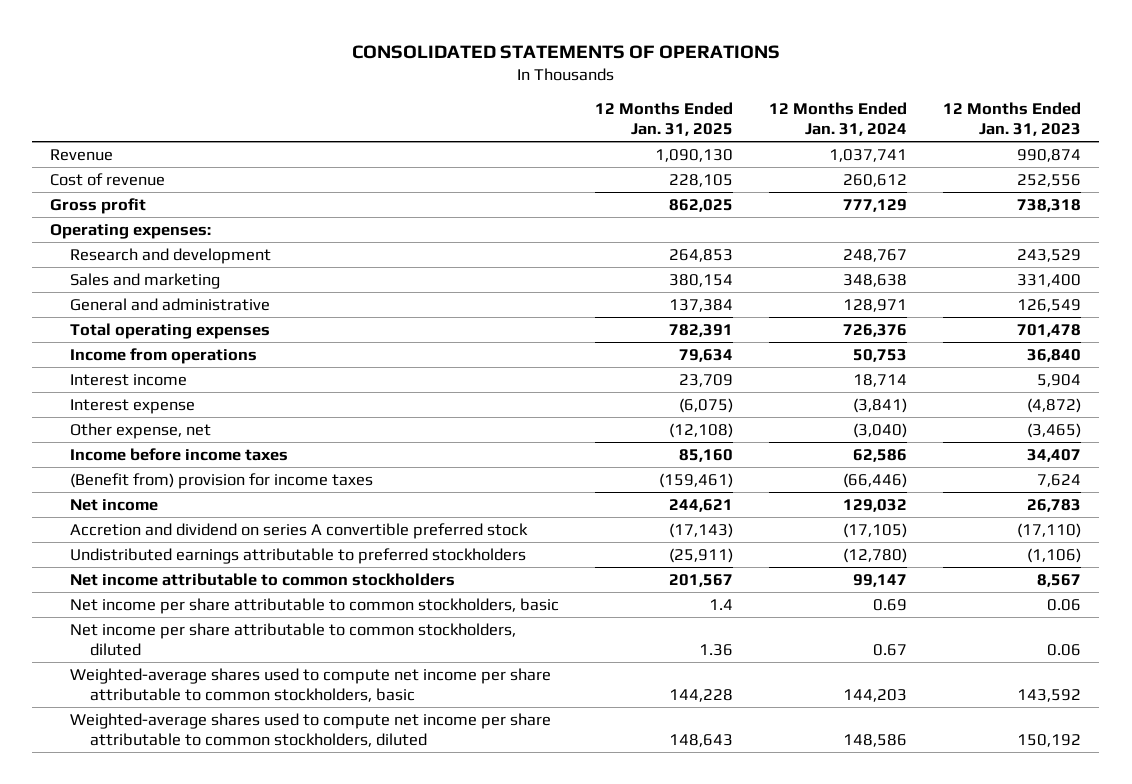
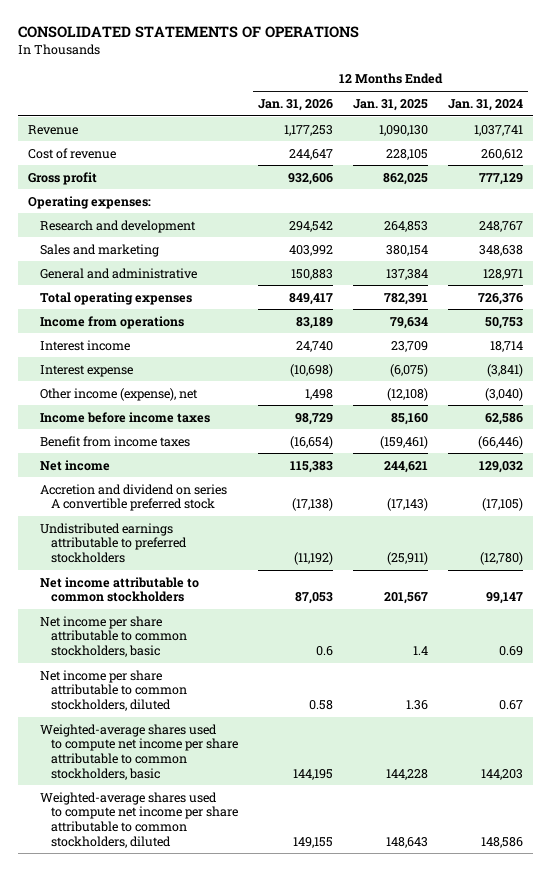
- | 12 Months Ended Jan. 31, 2025 | 12 Months Ended Jan. 31, 2024 | 12 Months Ended Jan. 31, 2023
+ | 12 Months Ended Jan. 31, 2026 | 12 Months Ended Jan. 31, 2025 | 12 Months Ended Jan. 31, 2024
- Other expense, net | (12,108) | (3,040) | (3,465)
+ Other income (expense), net | 1,498 | (12,108) | (3,040)
- (Benefit from) provision for income taxes | (159,461) | (66,446) | 7,624
+ Benefit from income taxes | (16,654) | (159,461) | (66,446)

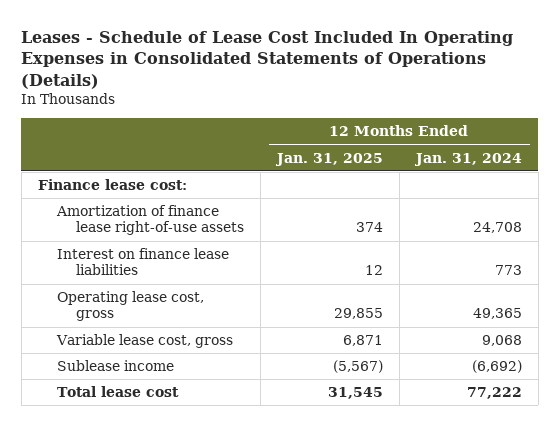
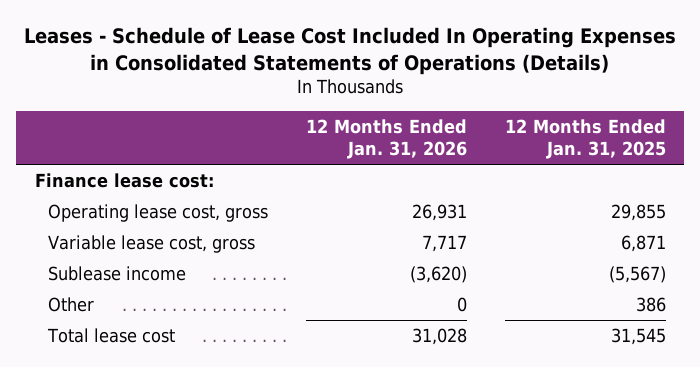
- | 12 Months Ended Jan. 31, 2025 | 12 Months Ended Jan. 31, 2024
+ | 12 Months Ended Jan. 31, 2026 | 12 Months Ended Jan. 31, 2025
- Amortization of finance lease right-of-use assets | 374 | 24,708
- Interest on finance lease liabilities | 12 | 773
+ Other | 0 | 386

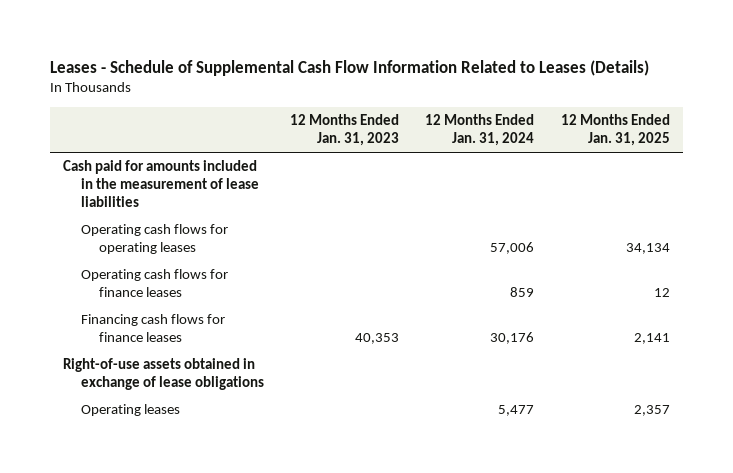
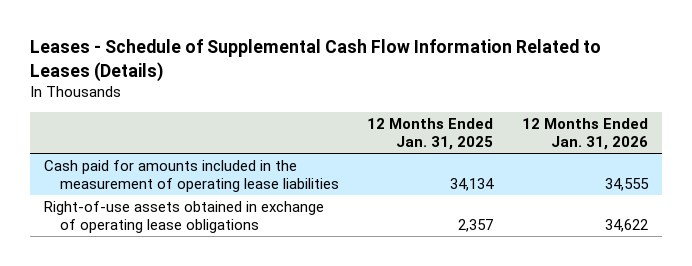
- | 12 Months Ended Jan. 31, 2023 | 12 Months Ended Jan. 31, 2024 | 12 Months Ended Jan. 31, 2025
+ | 12 Months Ended Jan. 31, 2025 | 12 Months Ended Jan. 31, 2026
- Cash paid for amounts included in the measurement of lease liabilities
- Operating cash flows for operating leases | | 57,006 | 34,134
- Operating cash flows for finance leases | | 859 | 12
- Financing cash flows for finance leases | 40,353 | 30,176 | 2,141
- Right-of-use assets obtained in exchange of lease obligations
- Operating leases | | 5,477 | 2,357
+ Cash paid for amounts included in the measurement of operating lease liabilities | 34,134 | 34,555
+ Right-of-use assets obtained in exchange of operating lease obligations | 2,357 | 34,622

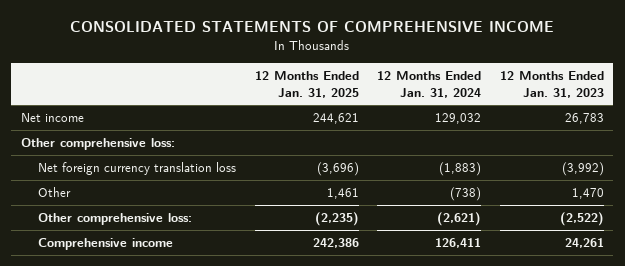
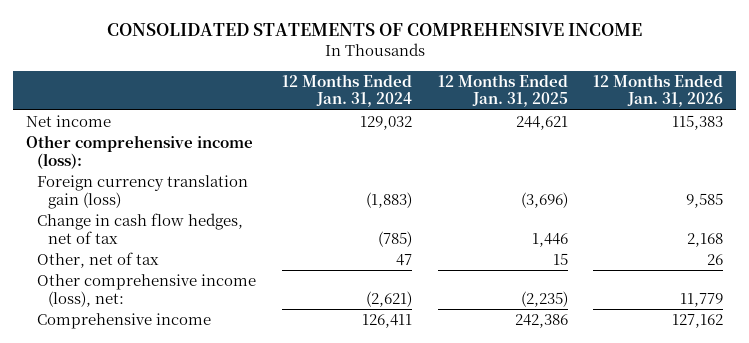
- | 12 Months Ended Jan. 31, 2025 | 12 Months Ended Jan. 31, 2024 | 12 Months Ended Jan. 31, 2023
+ | 12 Months Ended Jan. 31, 2024 | 12 Months Ended Jan. 31, 2025 | 12 Months Ended Jan. 31, 2026
- Other comprehensive loss:
- Net foreign currency translation loss | (3,696) | (1,883) | (3,992)
- Other | 1,461 | (738) | 1,470
- Other comprehensive loss: | (2,235) | (2,621) | (2,522)
+ Other comprehensive income (loss):
+ Foreign currency translation gain (loss) | (1,883) | (3,696) | 9,585
+ Change in cash flow hedges, net of tax | (785) | 1,446 | 2,168
+ Other, net of tax | 47 | 15 | 26
+ Other comprehensive income (loss), net: | (2,621) | (2,235) | 11,779

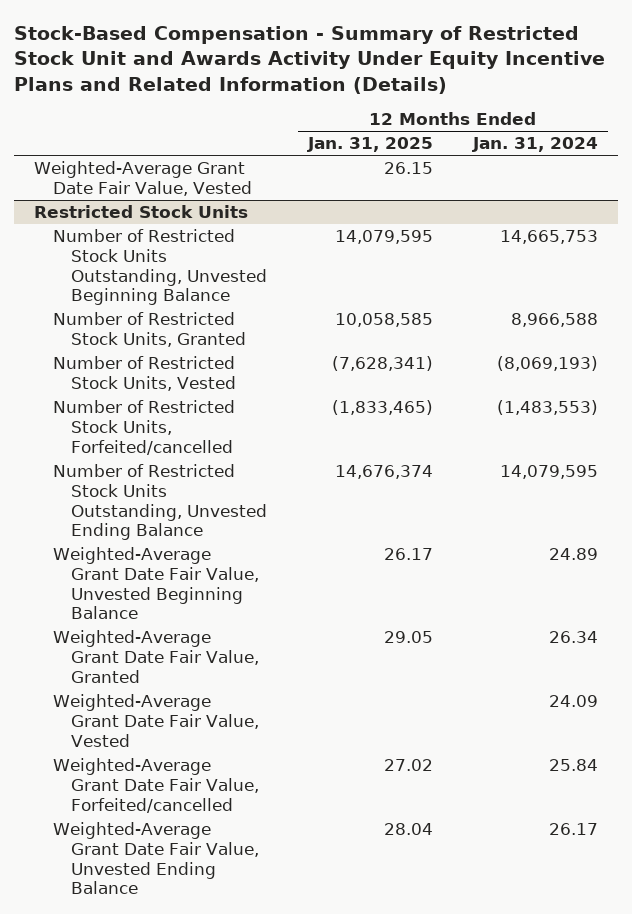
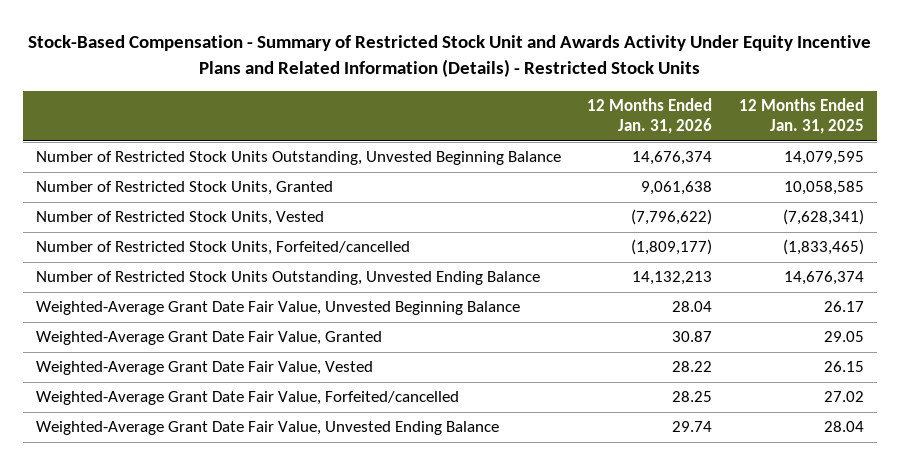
- Stock-Based Compensation - Summary of Restricted Stock Unit and Awards Activity Under Equity Incentive Plans and Related Information (Details)
+ Stock-Based Compensation - Summary of Restricted Stock Unit and Awards Activity Under Equity Incentive Plans and Related Information (Details) - Restricted Stock Units
- | 12 Months Ended Jan. 31, 2025 | 12 Months Ended Jan. 31, 2024
+ | 12 Months Ended Jan. 31, 2026 | 12 Months Ended Jan. 31, 2025
- Restricted Stock Units
- Weighted-Average Grant Date Fair Value, Vested | | 24.09
moved down: Weighted-Average Grant Date Fair Value, Vested | 28.22 | 26.15

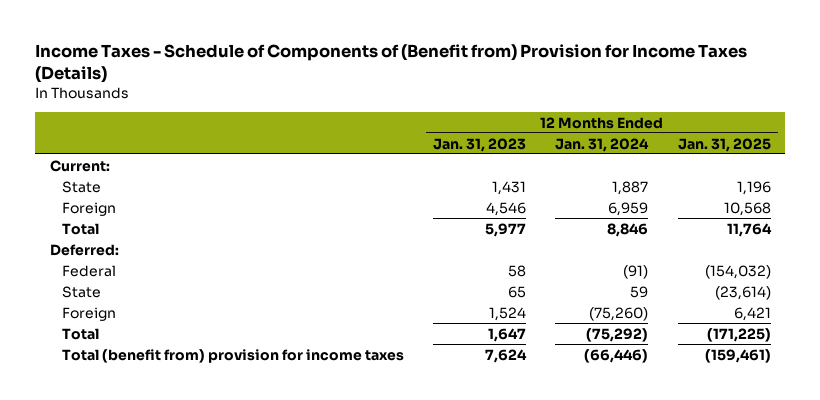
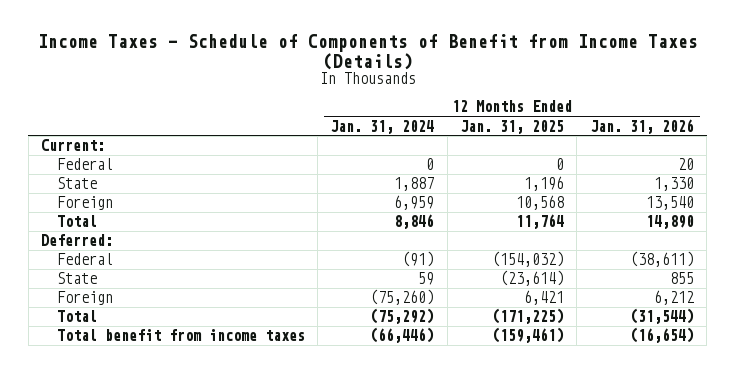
- Income Taxes - Schedule of Components of (Benefit from) Provision for Income Taxes (Details)
+ Income Taxes - Schedule of Components of Benefit from Income Taxes (Details)
- | 12 Months Ended Jan. 31, 2023 | 12 Months Ended Jan. 31, 2024 | 12 Months Ended Jan. 31, 2025
+ | 12 Months Ended Jan. 31, 2024 | 12 Months Ended Jan. 31, 2025 | 12 Months Ended Jan. 31, 2026
+ Federal | 0 | 0 | 20
- Total (benefit from) provision for income taxes | 7,624 | (66,446) | (159,461)
+ Total benefit from income taxes | (66,446) | (159,461) | (16,654)

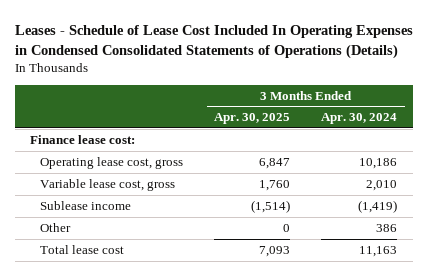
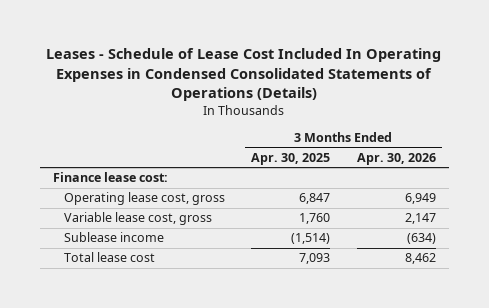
- | 3 Months Ended Apr. 30, 2025 | 3 Months Ended Apr. 30, 2024
+ | 3 Months Ended Apr. 30, 2025 | 3 Months Ended Apr. 30, 2026
- Other | 0 | 386

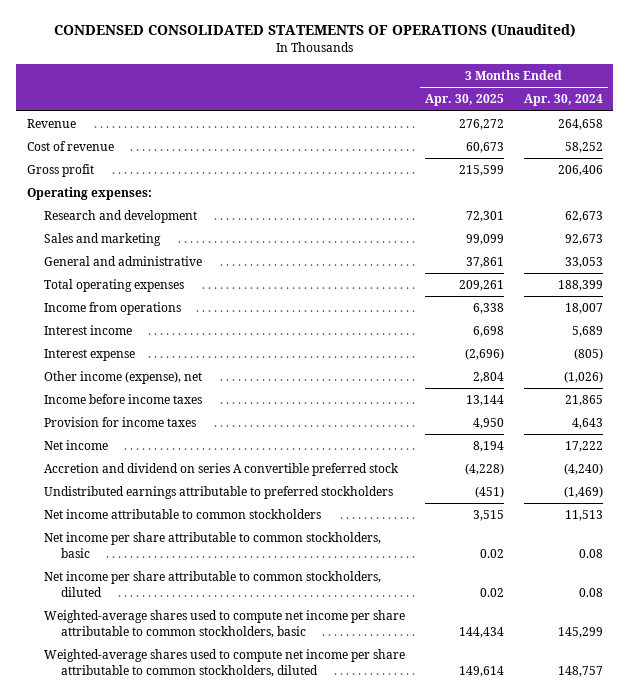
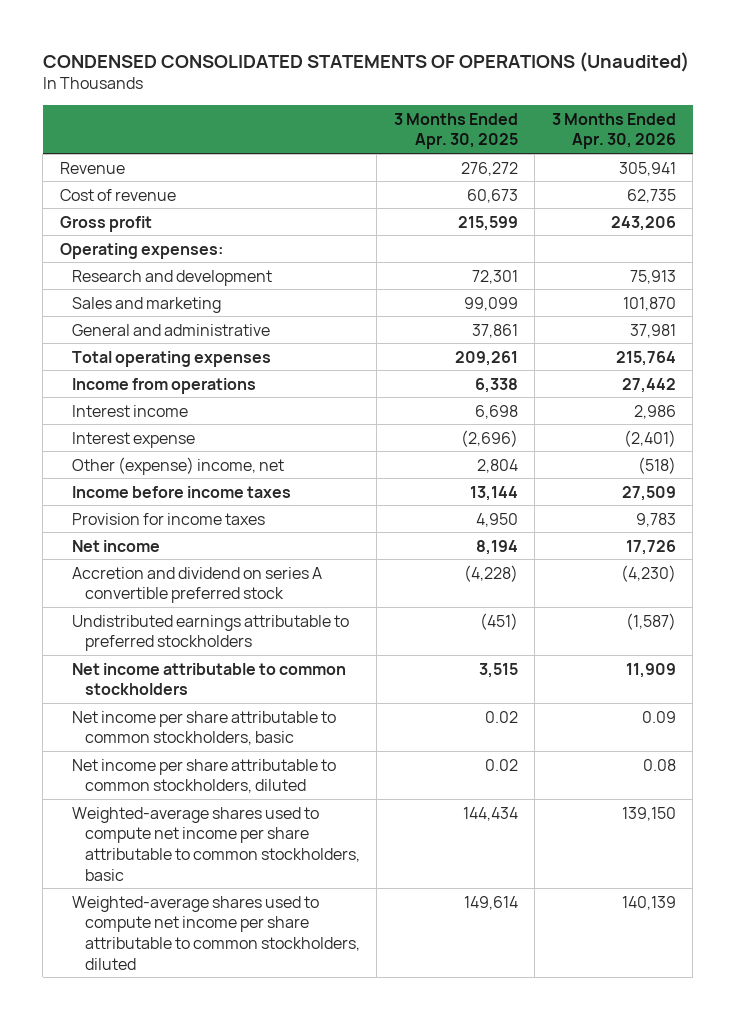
- | 3 Months Ended Apr. 30, 2025 | 3 Months Ended Apr. 30, 2024
+ | 3 Months Ended Apr. 30, 2025 | 3 Months Ended Apr. 30, 2026
- Other income (expense), net | 2,804 | (1,026)
+ Other (expense) income, net | 2,804 | (518)

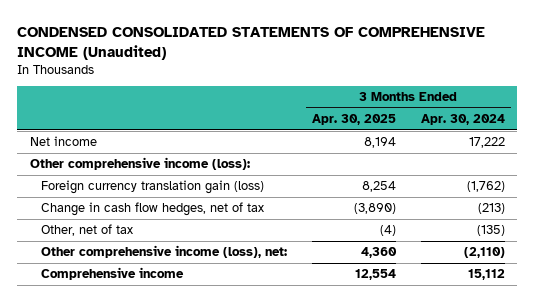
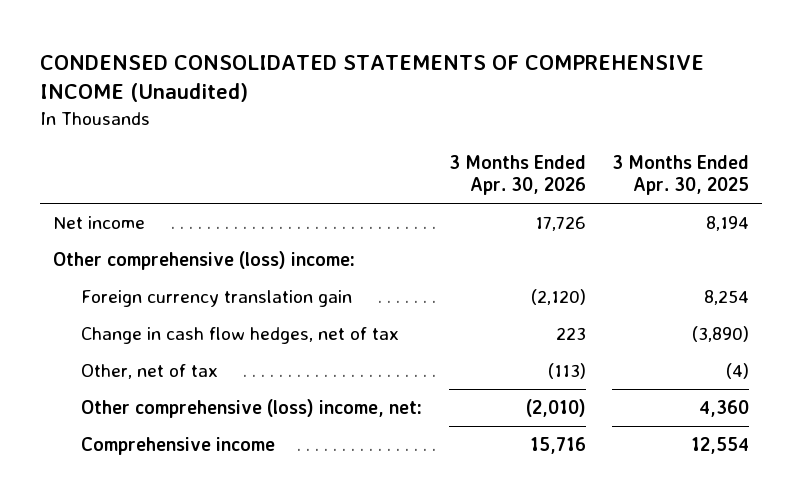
- | 3 Months Ended Apr. 30, 2025 | 3 Months Ended Apr. 30, 2024
+ | 3 Months Ended Apr. 30, 2026 | 3 Months Ended Apr. 30, 2025
- Other comprehensive income (loss):
- Foreign currency translation gain (loss) | 8,254 | (1,762)
+ Other comprehensive (loss) income:
+ Foreign currency translation gain | (2,120) | 8,254
- Other comprehensive income (loss), net: | 4,360 | (2,110)
+ Other comprehensive (loss) income, net: | (2,010) | 4,360

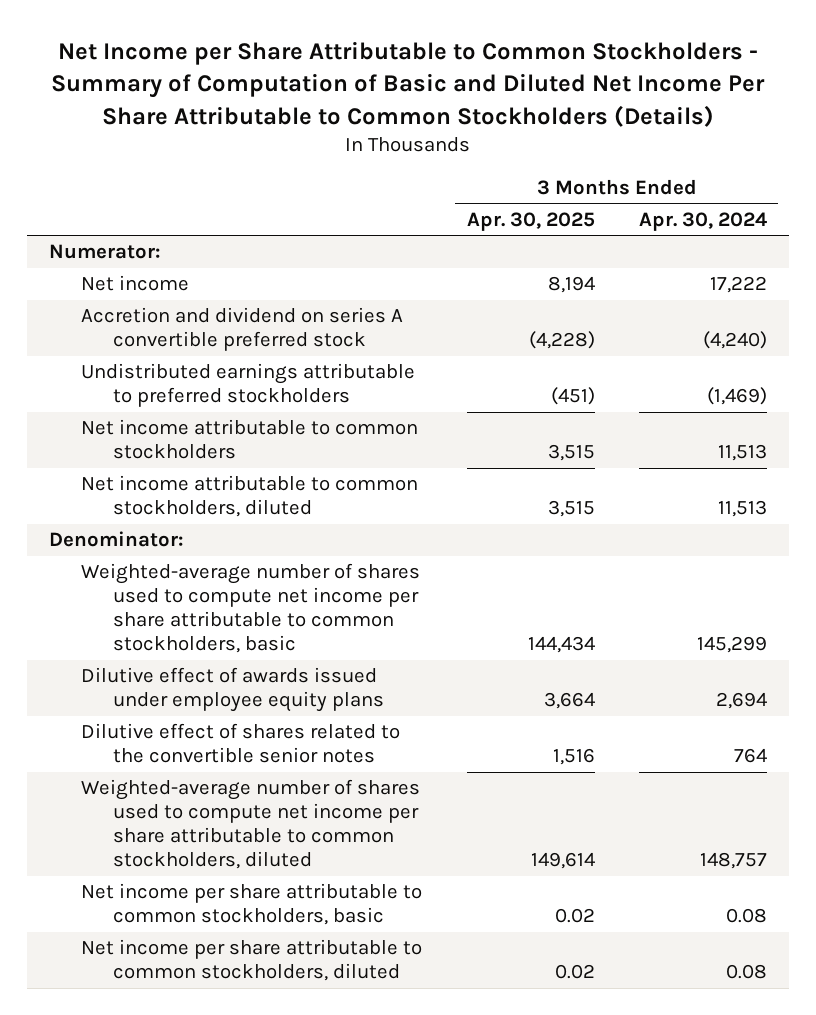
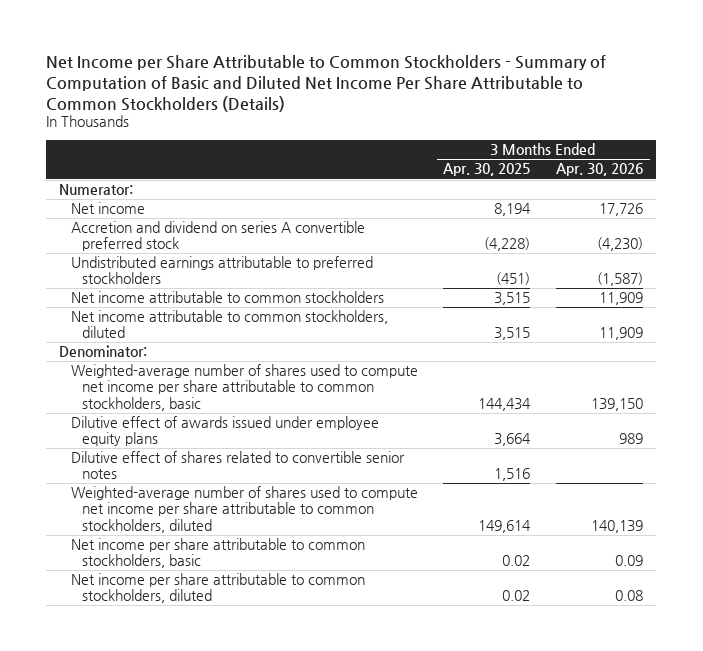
- | 3 Months Ended Apr. 30, 2025 | 3 Months Ended Apr. 30, 2024
+ | 3 Months Ended Apr. 30, 2025 | 3 Months Ended Apr. 30, 2026
- Dilutive effect of shares related to the convertible senior notes | 1,516 | 764
+ Dilutive effect of shares related to convertible senior notes | 1,516 |

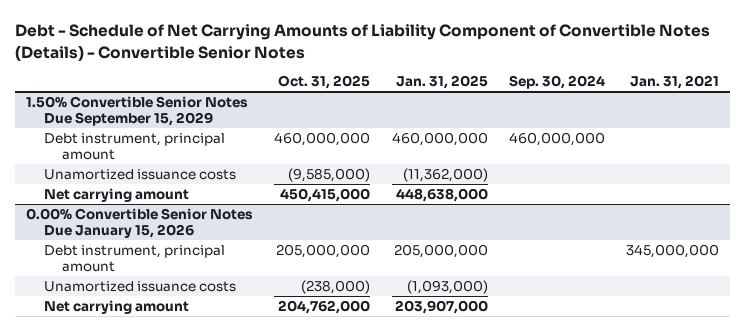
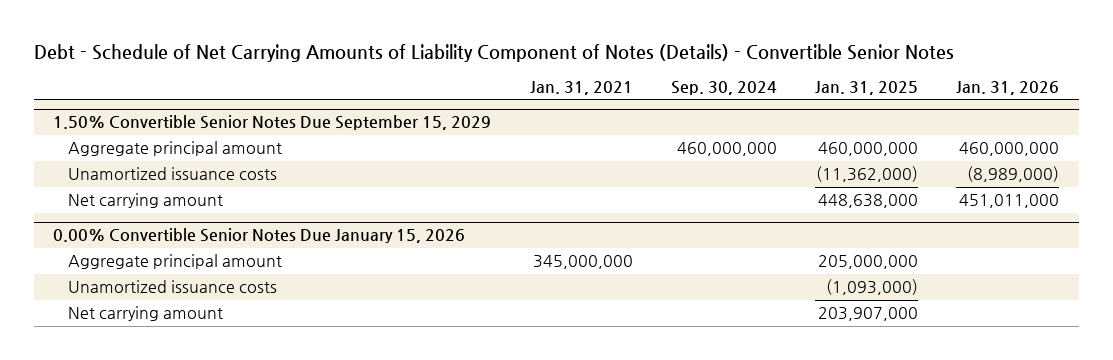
- Debt - Schedule of Net Carrying Amounts of Liability Component of Convertible Notes (Details) - Convertible Senior Notes
+ Debt - Schedule of Net Carrying Amounts of Liability Component of Notes (Details) - Convertible Senior Notes
- | Oct. 31, 2025 | Jan. 31, 2025 | Sep. 30, 2024 | Jan. 31, 2021
+ | Jan. 31, 2021 | Sep. 30, 2024 | Jan. 31, 2025 | Jan. 31, 2026
@ 1.50% Convertible Senior Notes Due September 15, 2029
- Debt instrument, principal amount | 460,000,000 | 460,000,000 | 460,000,000 |
+ Aggregate principal amount | | 460,000,000 | 460,000,000 | 460,000,000
@ 0.00% Convertible Senior Notes Due January 15, 2026
- Debt instrument, principal amount | 205,000,000 | 205,000,000 | | 345,000,000
+ Aggregate principal amount | 345,000,000 | | 205,000,000 |

